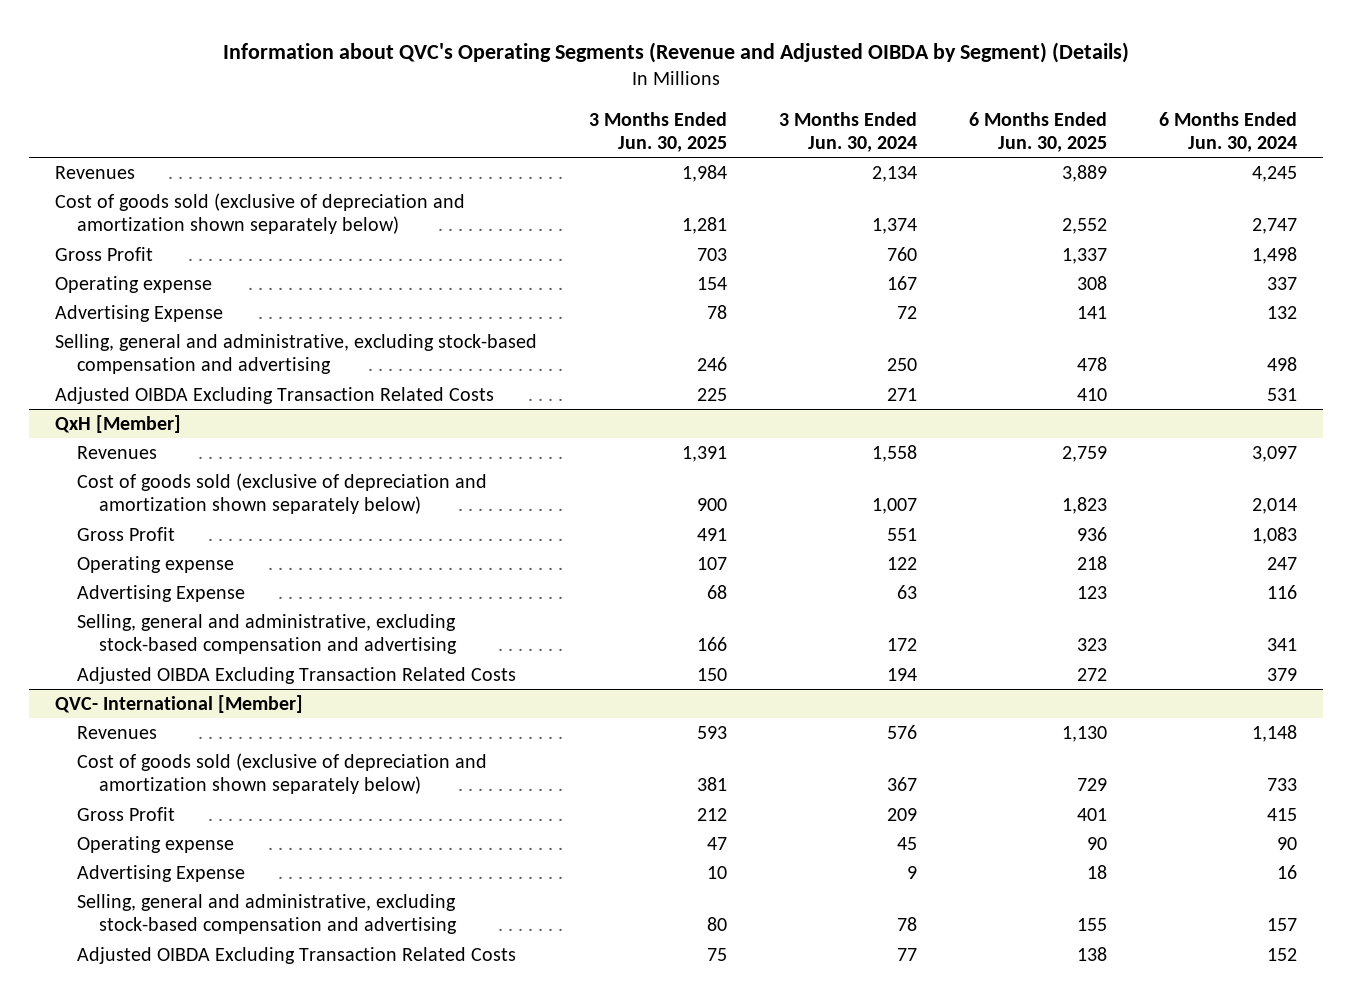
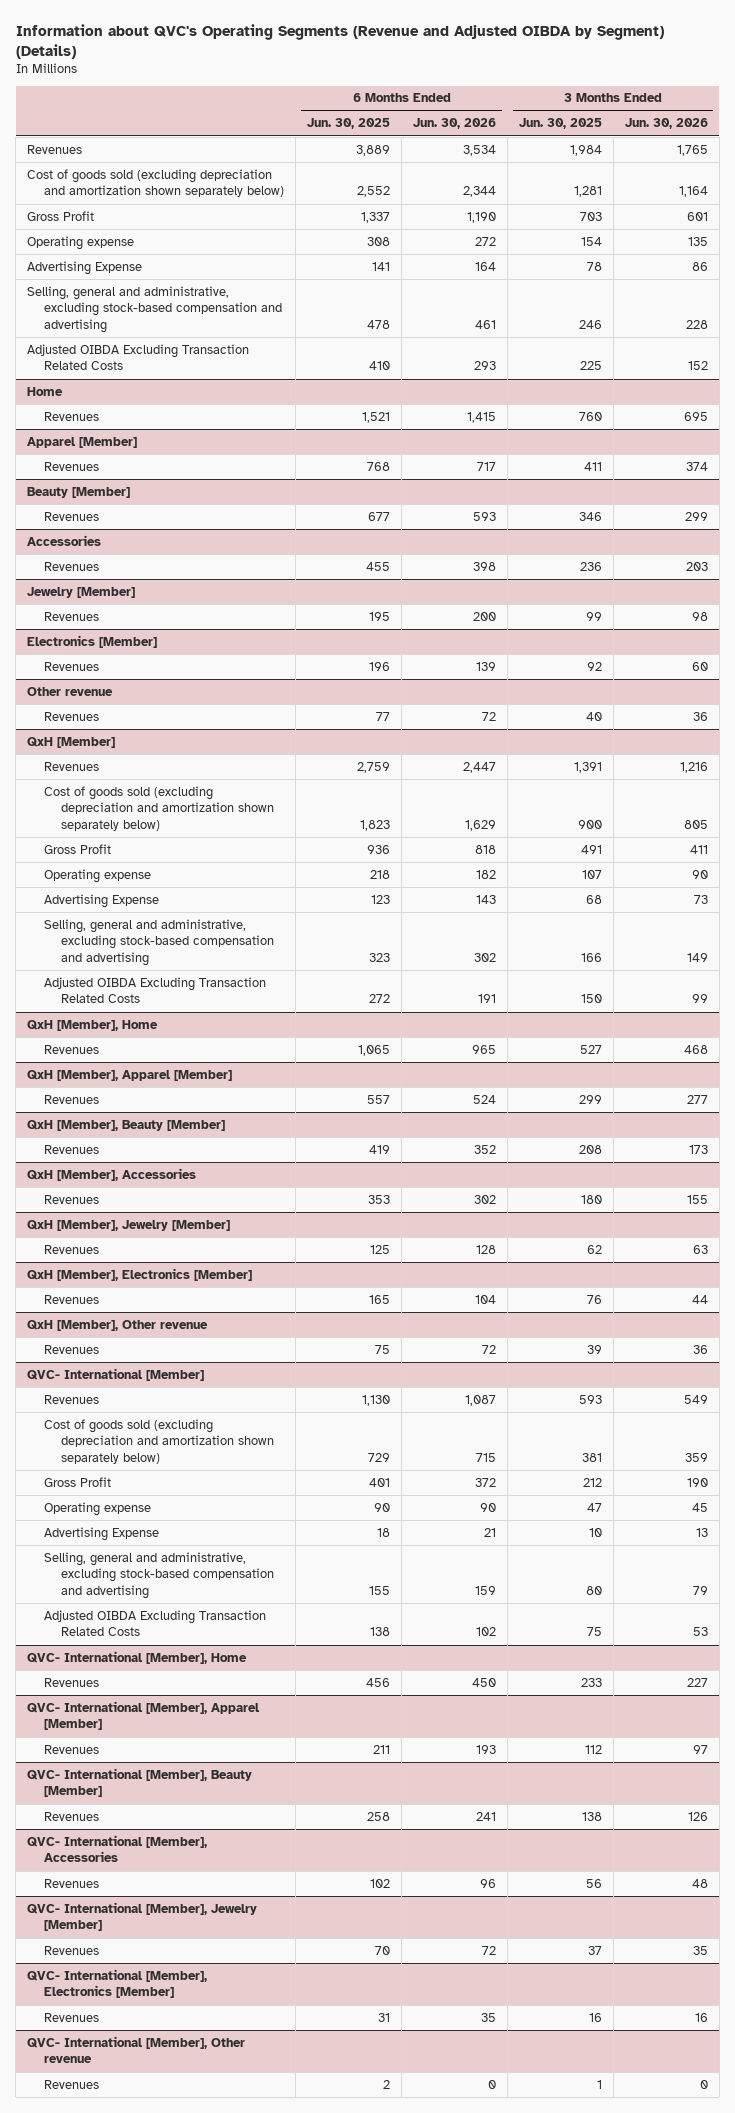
- | 3 Months Ended Jun. 30, 2025 | 3 Months Ended Jun. 30, 2024 | 6 Months Ended Jun. 30, 2025 | 6 Months Ended Jun. 30, 2024
+ | 6 Months Ended Jun. 30, 2025 | 6 Months Ended Jun. 30, 2026 | 3 Months Ended Jun. 30, 2025 | 3 Months Ended Jun. 30, 2026
- Cost of goods sold (exclusive of depreciation and amortization shown separately below) | 1,281 | 1,374 | 2,552 | 2,747
+ Cost of goods sold (excluding depreciation and amortization shown separately below) | 2,552 | 2,344 | 1,281 | 1,164
+ Home
+ Revenues | 1,521 | 1,415 | 760 | 695
+ Apparel [Member]
+ Revenues | 768 | 717 | 411 | 374
+ Beauty [Member]
+ Revenues | 677 | 593 | 346 | 299
+ Accessories
+ Revenues | 455 | 398 | 236 | 203
+ Jewelry [Member]
+ Revenues | 195 | 200 | 99 | 98
+ Electronics [Member]
+ Revenues | 196 | 139 | 92 | 60
+ Other revenue
+ Revenues | 77 | 72 | 40 | 36
@ QxH [Member]
- Cost of goods sold (exclusive of depreciation and amortization shown separately below) | 900 | 1,007 | 1,823 | 2,014
+ Cost of goods sold (excluding depreciation and amortization shown separately below) | 1,823 | 1,629 | 900 | 805
+ QxH [Member], Home
+ Revenues | 1,065 | 965 | 527 | 468
+ QxH [Member], Apparel [Member]
+ Revenues | 557 | 524 | 299 | 277
+ QxH [Member], Beauty [Member]
+ Revenues | 419 | 352 | 208 | 173
+ QxH [Member], Accessories
+ Revenues | 353 | 302 | 180 | 155
+ QxH [Member], Jewelry [Member]
+ Revenues | 125 | 128 | 62 | 63
+ QxH [Member], Electronics [Member]
+ Revenues | 165 | 104 | 76 | 44
+ QxH [Member], Other revenue
+ Revenues | 75 | 72 | 39 | 36
@ QVC- International [Member]
- Cost of goods sold (exclusive of depreciation and amortization shown separately below) | 381 | 367 | 729 | 733
+ Cost of goods sold (excluding depreciation and amortization shown separately below) | 729 | 715 | 381 | 359
+ QVC- International [Member], Home
+ Revenues | 456 | 450 | 233 | 227
+ QVC- International [Member], Apparel [Member]
+ Revenues | 211 | 193 | 112 | 97
+ QVC- International [Member], Beauty [Member]
+ Revenues | 258 | 241 | 138 | 126
+ QVC- International [Member], Accessories
+ Revenues | 102 | 96 | 56 | 48
+ QVC- International [Member], Jewelry [Member]
+ Revenues | 70 | 72 | 37 | 35
+ QVC- International [Member], Electronics [Member]
+ Revenues | 31 | 35 | 16 | 16
+ QVC- International [Member], Other revenue
+ Revenues | 2 | 0 | 1 | 0

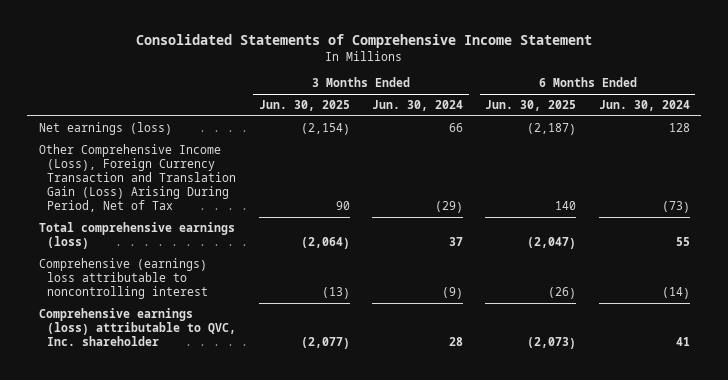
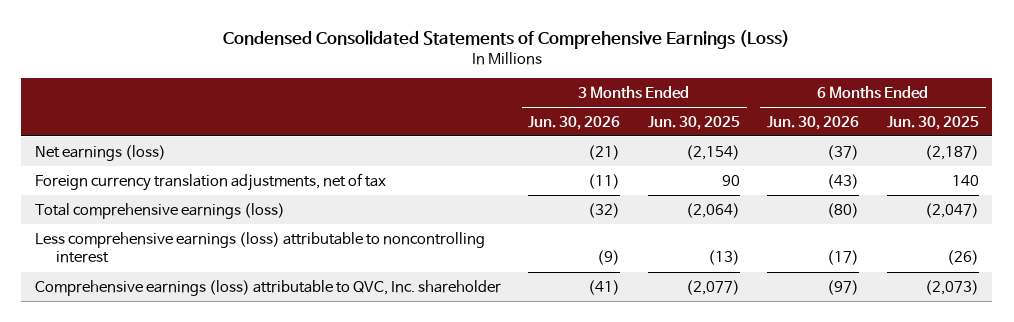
- Consolidated Statements of Comprehensive Income Statement
+ Condensed Consolidated Statements of Comprehensive Earnings (Loss)
- | 3 Months Ended Jun. 30, 2025 | 3 Months Ended Jun. 30, 2024 | 6 Months Ended Jun. 30, 2025 | 6 Months Ended Jun. 30, 2024
+ | 3 Months Ended Jun. 30, 2026 | 3 Months Ended Jun. 30, 2025 | 6 Months Ended Jun. 30, 2026 | 6 Months Ended Jun. 30, 2025
- Other Comprehensive Income (Loss), Foreign Currency Transaction and Translation Gain (Loss) Arising During Period, Net of Tax | 90 | (29) | 140 | (73)
+ Foreign currency translation adjustments, net of tax | (11) | 90 | (43) | 140
- Comprehensive (earnings) loss attributable to noncontrolling interest | (13) | (9) | (26) | (14)
+ Less comprehensive earnings (loss) attributable to noncontrolling interest | (9) | (13) | (17) | (26)

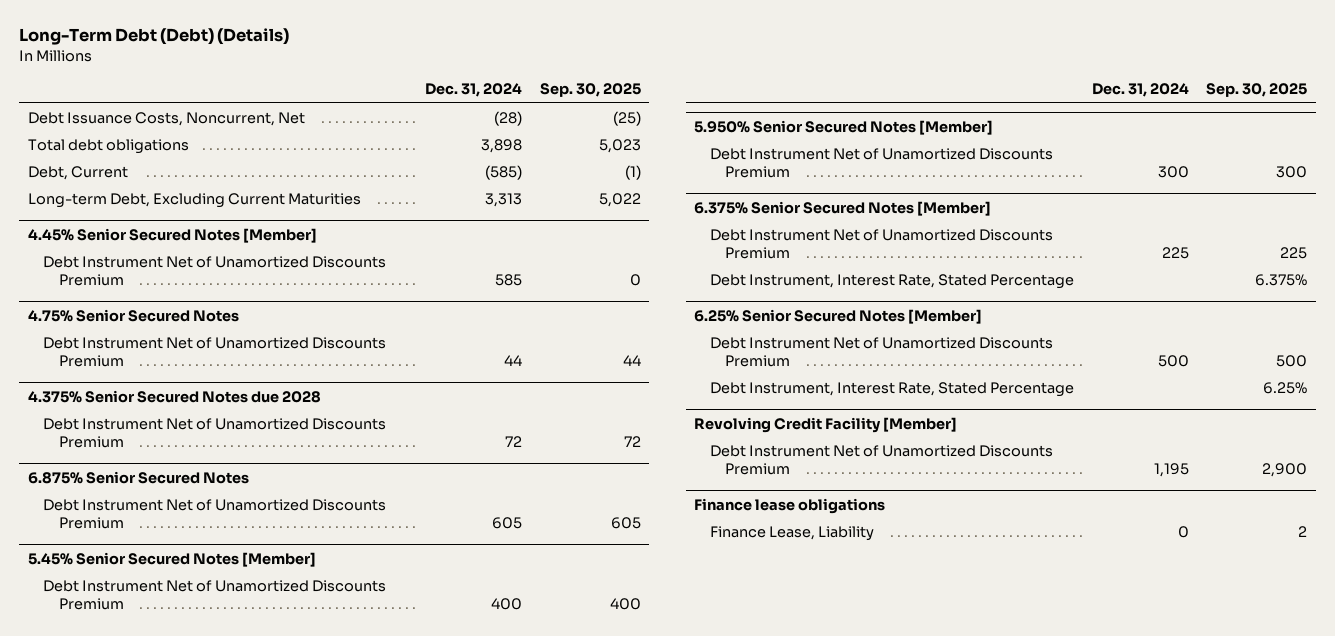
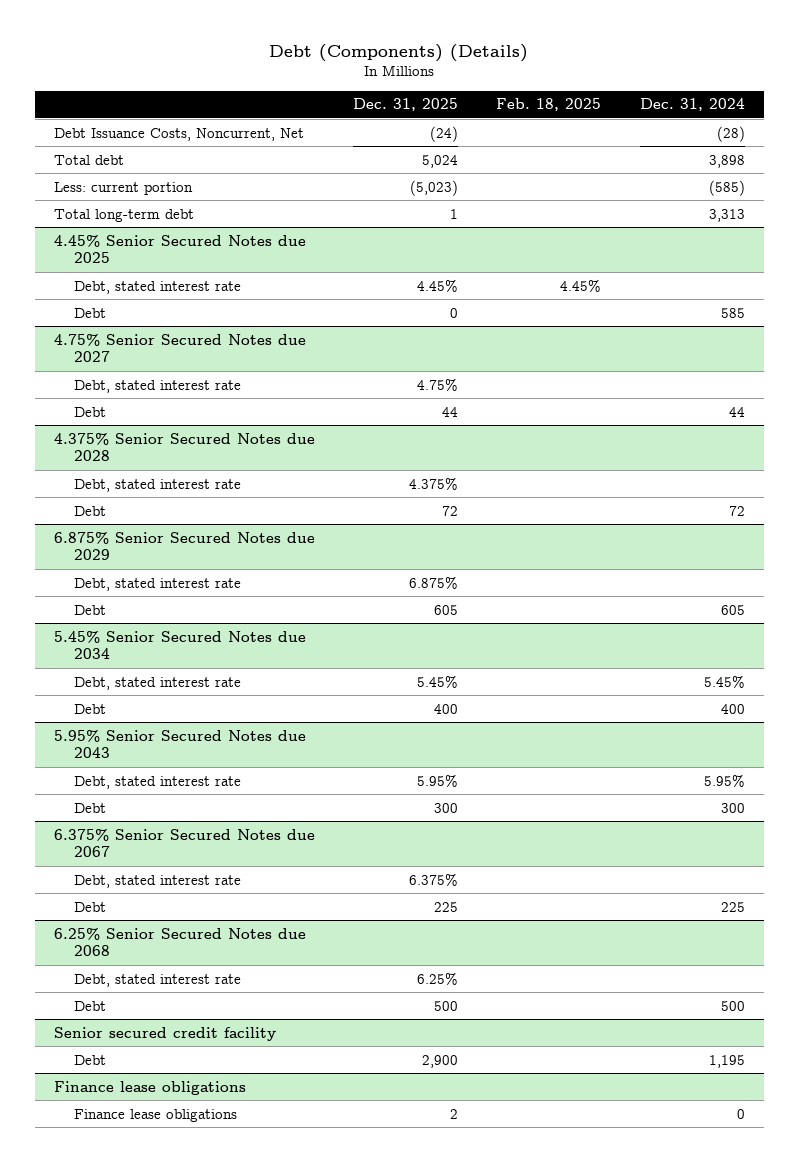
- Long-Term Debt (Debt) (Details)
+ Debt (Components) (Details)
- | Dec. 31, 2024 | Sep. 30, 2025
+ | Dec. 31, 2025 | Feb. 18, 2025 | Dec. 31, 2024
- Total debt obligations | 3,898 | 5,023
- Debt, Current | (585) | (1)
- Long-term Debt, Excluding Current Maturities | 3,313 | 5,022
- 4.45% Senior Secured Notes [Member]
- Debt Instrument Net of Unamortized Discounts Premium | 585 | 0
- 4.75% Senior Secured Notes
- Debt Instrument Net of Unamortized Discounts Premium | 44 | 44
+ Total debt | 5,024 | | 3,898
+ Less: current portion | (5,023) | | (585)
+ Total long-term debt | 1 | | 3,313
+ 4.45% Senior Secured Notes due 2025
+ Debt, stated interest rate | 4.45% | 4.45% |
+ Debt | 0 | | 585
+ 4.75% Senior Secured Notes due 2027
+ Debt, stated interest rate | 4.75% | |
+ Debt | 44 | | 44
@ 4.375% Senior Secured Notes due 2028
- Debt Instrument Net of Unamortized Discounts Premium | 72 | 72
- 6.875% Senior Secured Notes
- Debt Instrument Net of Unamortized Discounts Premium | 605 | 605
- 5.45% Senior Secured Notes [Member]
- Debt Instrument Net of Unamortized Discounts Premium | 400 | 400
- 5.950% Senior Secured Notes [Member]
- Debt Instrument Net of Unamortized Discounts Premium | 300 | 300
- 6.375% Senior Secured Notes [Member]
- Debt Instrument Net of Unamortized Discounts Premium | 225 | 225
- Debt Instrument, Interest Rate, Stated Percentage | | 6.375%
- 6.25% Senior Secured Notes [Member]
- Debt Instrument Net of Unamortized Discounts Premium | 500 | 500
- Debt Instrument, Interest Rate, Stated Percentage | | 6.25%
- Revolving Credit Facility [Member]
- Debt Instrument Net of Unamortized Discounts Premium | 1,195 | 2,900
@ 4.375% Senior Secured Notes due 2028
+ Debt, stated interest rate | 4.375% | |
+ Debt | 72 | | 72
+ 6.875% Senior Secured Notes due 2029
+ Debt, stated interest rate | 6.875% | |
+ Debt | 605 | | 605
+ 5.45% Senior Secured Notes due 2034
+ Debt, stated interest rate | 5.45% | | 5.45%
+ Debt | 400 | | 400
+ 5.95% Senior Secured Notes due 2043
+ Debt, stated interest rate | 5.95% | | 5.95%
+ Debt | 300 | | 300
+ 6.375% Senior Secured Notes due 2067
+ Debt, stated interest rate | 6.375% | |
+ Debt | 225 | | 225
+ 6.25% Senior Secured Notes due 2068
+ Debt, stated interest rate | 6.25% | |
+ Debt | 500 | | 500
+ Senior secured credit facility
+ Debt | 2,900 | | 1,195
@ Finance lease obligations
- Finance Lease, Liability | 0 | 2
+ Finance lease obligations | 2 | | 0

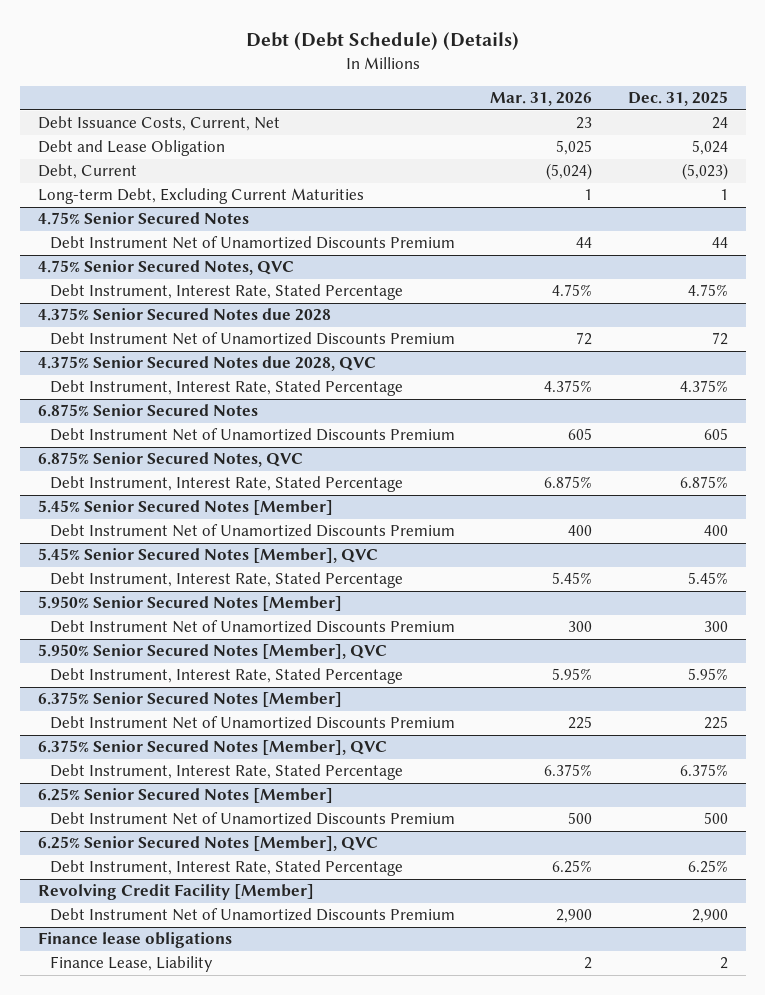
- Debt (Components) (Details)
+ Debt (Debt Schedule) (Details)
- | Dec. 31, 2025 | Feb. 18, 2025 | Dec. 31, 2024
+ | Mar. 31, 2026 | Dec. 31, 2025
- Debt Issuance Costs, Noncurrent, Net | (24) | | (28)
- Total debt | 5,024 | | 3,898
- Less: current portion | (5,023) | | (585)
- Total long-term debt | 1 | | 3,313
- 4.45% Senior Secured Notes due 2025
- Debt, stated interest rate | 4.45% | 4.45% |
- Debt | 0 | | 585
- 4.75% Senior Secured Notes due 2027
- Debt, stated interest rate | 4.75% | |
- Debt | 44 | | 44
+ Debt Issuance Costs, Current, Net | 23 | 24
+ Debt and Lease Obligation | 5,025 | 5,024
+ Debt, Current | (5,024) | (5,023)
+ Long-term Debt, Excluding Current Maturities | 1 | 1
+ 4.75% Senior Secured Notes
+ Debt Instrument Net of Unamortized Discounts Premium | 44 | 44
+ 4.75% Senior Secured Notes, QVC
+ Debt Instrument, Interest Rate, Stated Percentage | 4.75% | 4.75%
@ 4.375% Senior Secured Notes due 2028
- Debt, stated interest rate | 4.375% | |
- Debt | 72 | | 72
- 6.875% Senior Secured Notes due 2029
- Debt, stated interest rate | 6.875% | |
- Debt | 605 | | 605
- 5.45% Senior Secured Notes due 2034
- Debt, stated interest rate | 5.45% | | 5.45%
- Debt | 400 | | 400
- 5.95% Senior Secured Notes due 2043
- Debt, stated interest rate | 5.95% | | 5.95%
- Debt | 300 | | 300
- 6.375% Senior Secured Notes due 2067
- Debt, stated interest rate | 6.375% | |
- Debt | 225 | | 225
- 6.25% Senior Secured Notes due 2068
- Debt, stated interest rate | 6.25% | |
- Debt | 500 | | 500
- Senior secured credit facility
- Debt | 2,900 | | 1,195
@ 4.375% Senior Secured Notes due 2028
+ Debt Instrument Net of Unamortized Discounts Premium | 72 | 72
+ 4.375% Senior Secured Notes due 2028, QVC
+ Debt Instrument, Interest Rate, Stated Percentage | 4.375% | 4.375%
+ 6.875% Senior Secured Notes
+ Debt Instrument Net of Unamortized Discounts Premium | 605 | 605
+ 6.875% Senior Secured Notes, QVC
+ Debt Instrument, Interest Rate, Stated Percentage | 6.875% | 6.875%
+ 5.45% Senior Secured Notes [Member]
+ Debt Instrument Net of Unamortized Discounts Premium | 400 | 400
+ 5.45% Senior Secured Notes [Member], QVC
+ Debt Instrument, Interest Rate, Stated Percentage | 5.45% | 5.45%
+ 5.950% Senior Secured Notes [Member]
+ Debt Instrument Net of Unamortized Discounts Premium | 300 | 300
+ 5.950% Senior Secured Notes [Member], QVC
+ Debt Instrument, Interest Rate, Stated Percentage | 5.95% | 5.95%
+ 6.375% Senior Secured Notes [Member]
+ Debt Instrument Net of Unamortized Discounts Premium | 225 | 225
+ 6.375% Senior Secured Notes [Member], QVC
+ Debt Instrument, Interest Rate, Stated Percentage | 6.375% | 6.375%
+ 6.25% Senior Secured Notes [Member]
+ Debt Instrument Net of Unamortized Discounts Premium | 500 | 500
+ 6.25% Senior Secured Notes [Member], QVC
+ Debt Instrument, Interest Rate, Stated Percentage | 6.25% | 6.25%
+ Revolving Credit Facility [Member]
+ Debt Instrument Net of Unamortized Discounts Premium | 2,900 | 2,900
@ Finance lease obligations
- Finance lease obligations | 2 | | 0
+ Finance Lease, Liability | 2 | 2

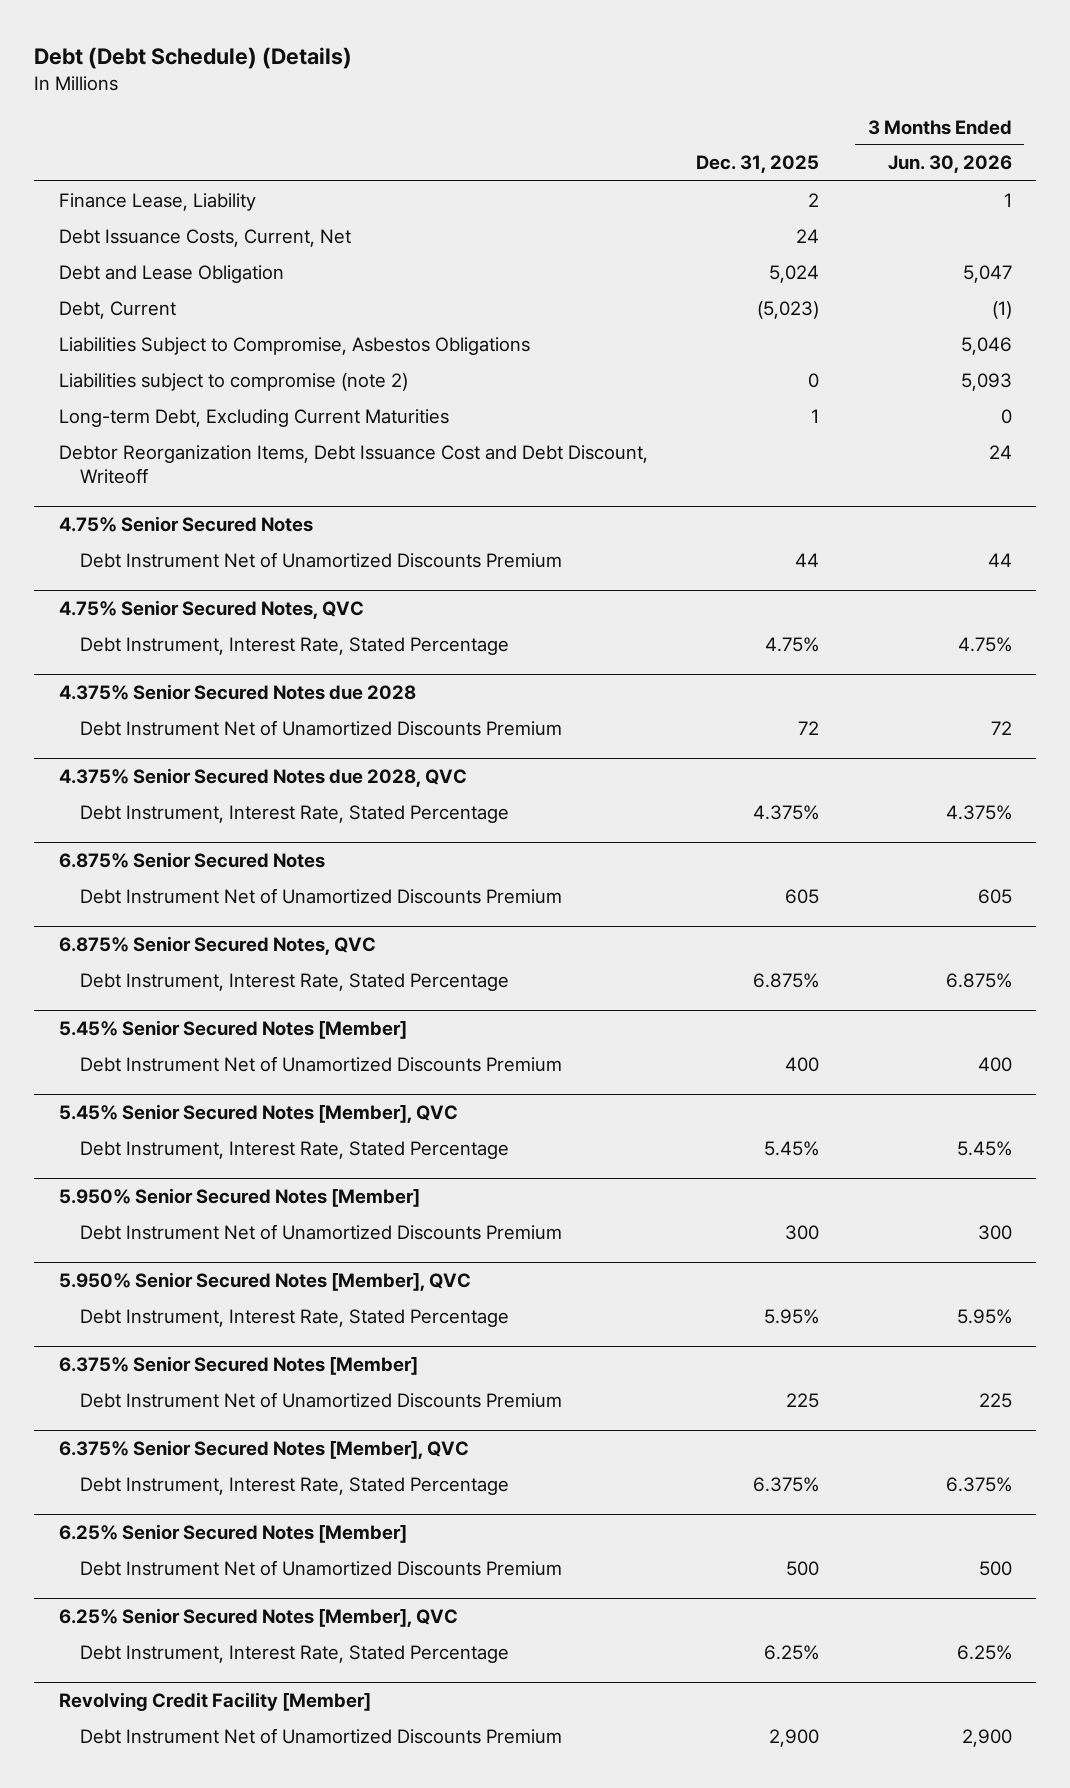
- | Mar. 31, 2026 | Dec. 31, 2025
+ | Dec. 31, 2025 | 3 Months Ended Jun. 30, 2026
+ Finance Lease, Liability | 2 | 1
+ Liabilities Subject to Compromise, Asbestos Obligations | | 5,046
+ Liabilities subject to compromise (note 2) | 0 | 5,093
+ Debtor Reorganization Items, Debt Issuance Cost and Debt Discount, Writeoff | | 24
- Finance lease obligations
- Finance Lease, Liability | 2 | 2

